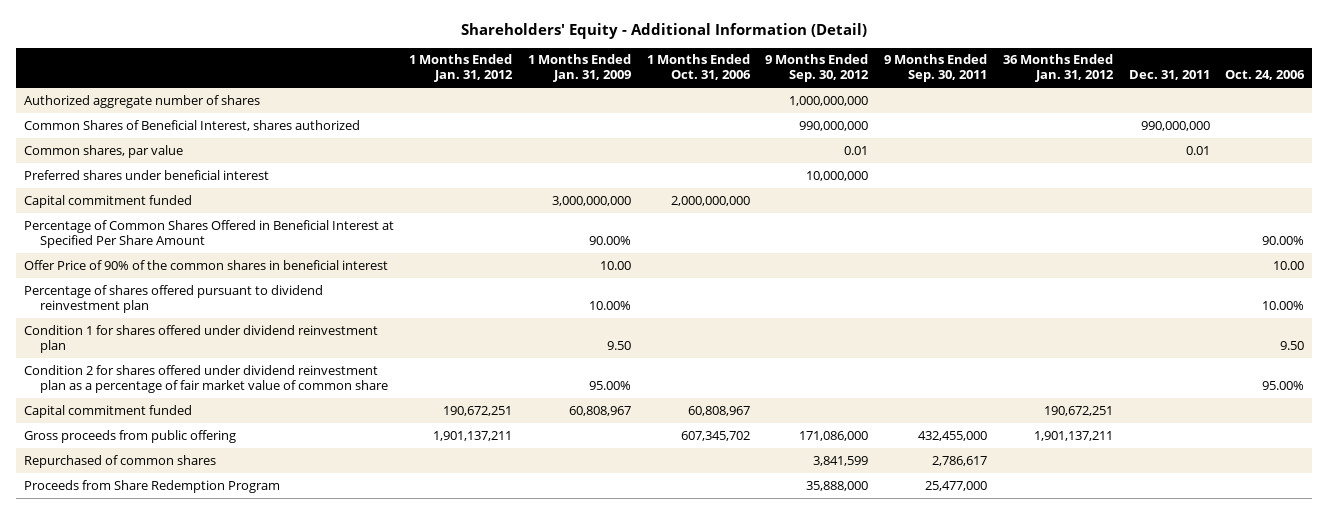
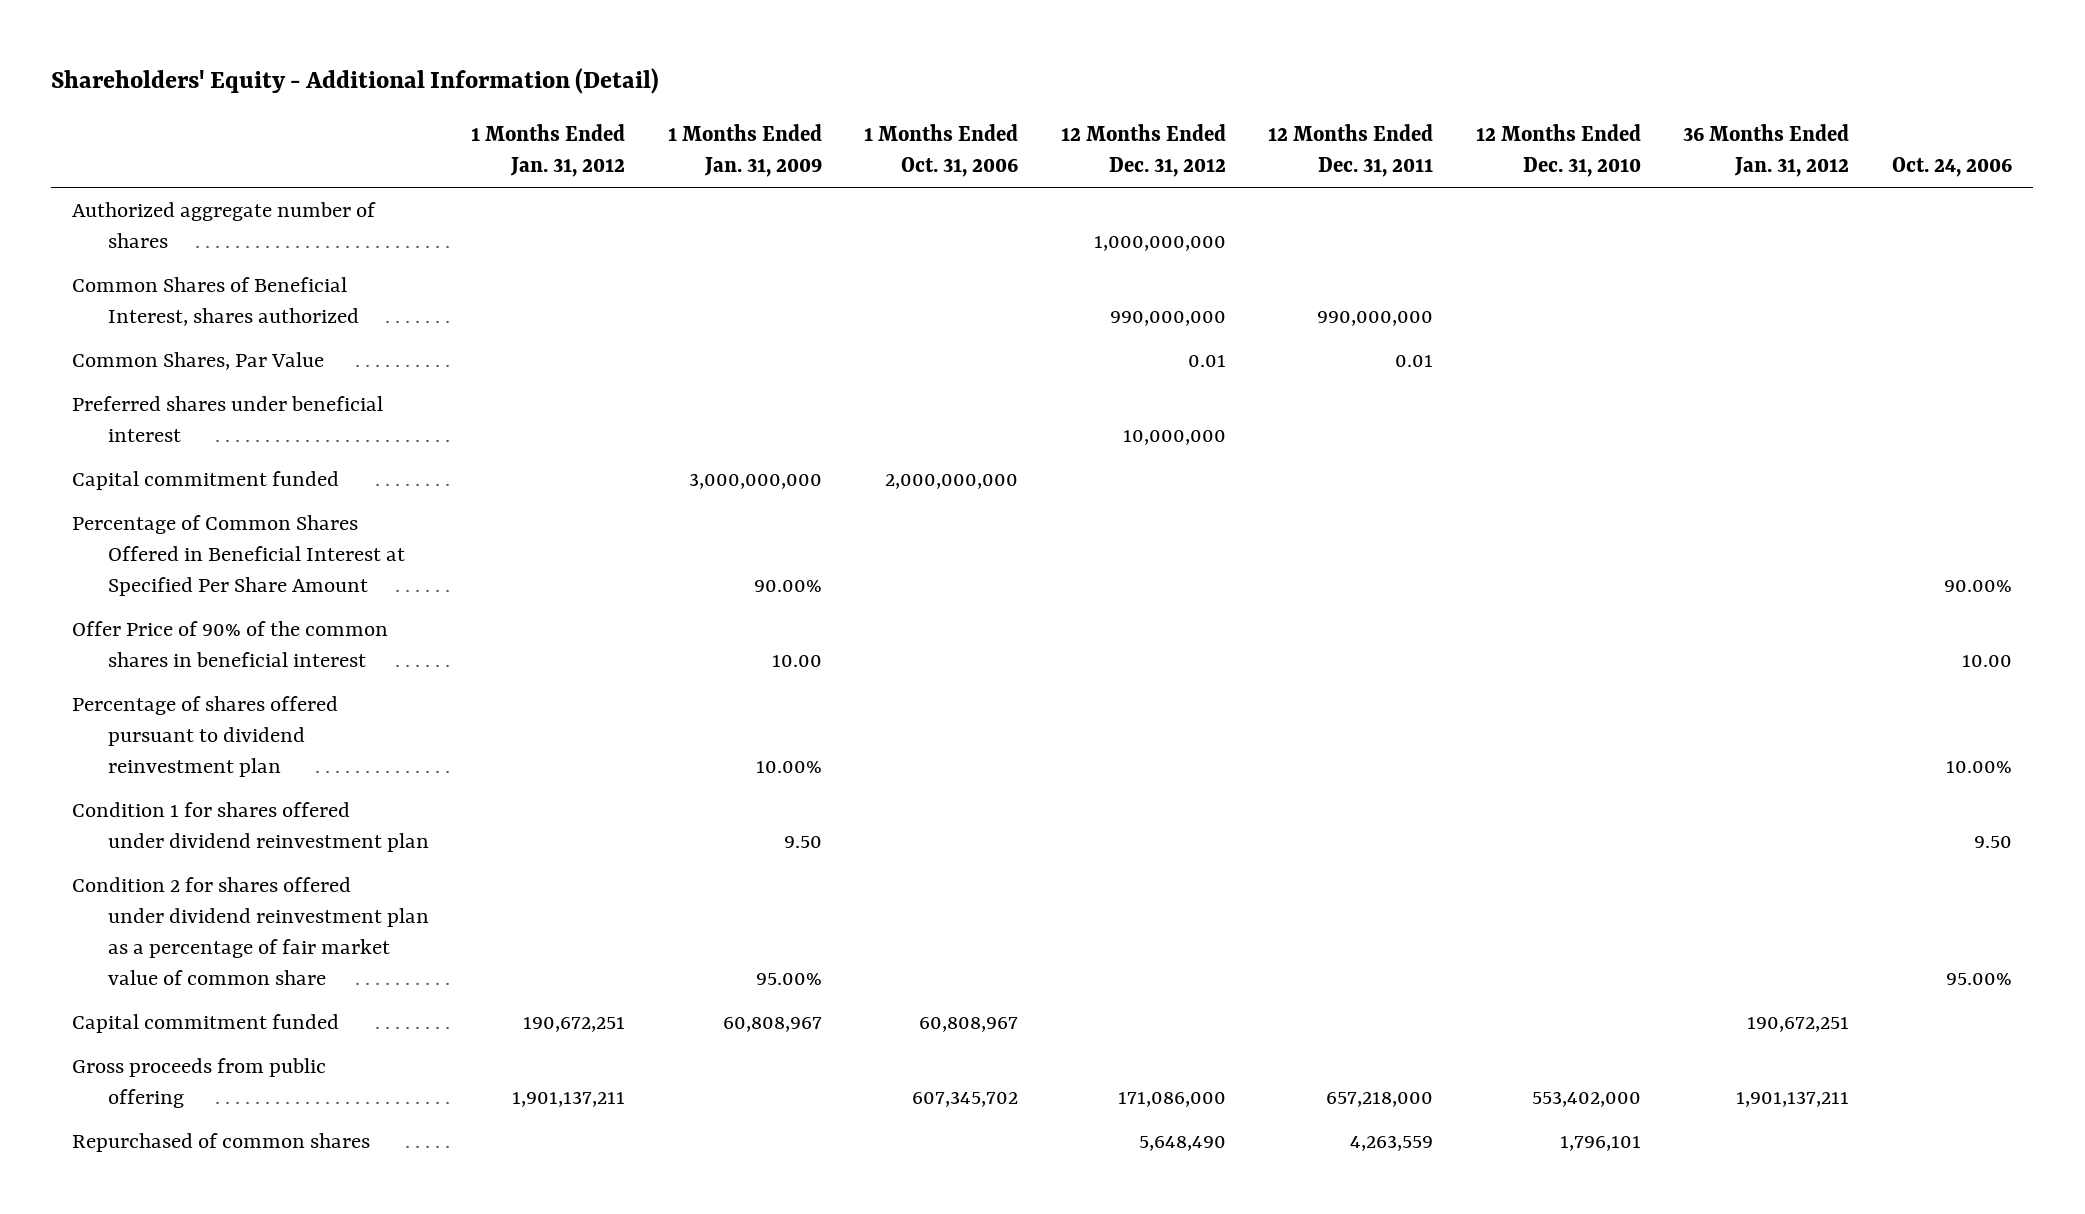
- | 1 Months Ended Jan. 31, 2012 | 1 Months Ended Jan. 31, 2009 | 1 Months Ended Oct. 31, 2006 | 9 Months Ended Sep. 30, 2012 | 9 Months Ended Sep. 30, 2011 | 36 Months Ended Jan. 31, 2012 | Dec. 31, 2011 | Oct. 24, 2006
+ | 1 Months Ended Jan. 31, 2012 | 1 Months Ended Jan. 31, 2009 | 1 Months Ended Oct. 31, 2006 | 12 Months Ended Dec. 31, 2012 | 12 Months Ended Dec. 31, 2011 | 12 Months Ended Dec. 31, 2010 | 36 Months Ended Jan. 31, 2012 | Oct. 24, 2006
- Common shares, par value | | | | 0.01 | | | 0.01 |
+ Common Shares, Par Value | | | | 0.01 | 0.01 | | |
- Proceeds from Share Redemption Program | | | | 35,888,000 | 25,477,000 | | |

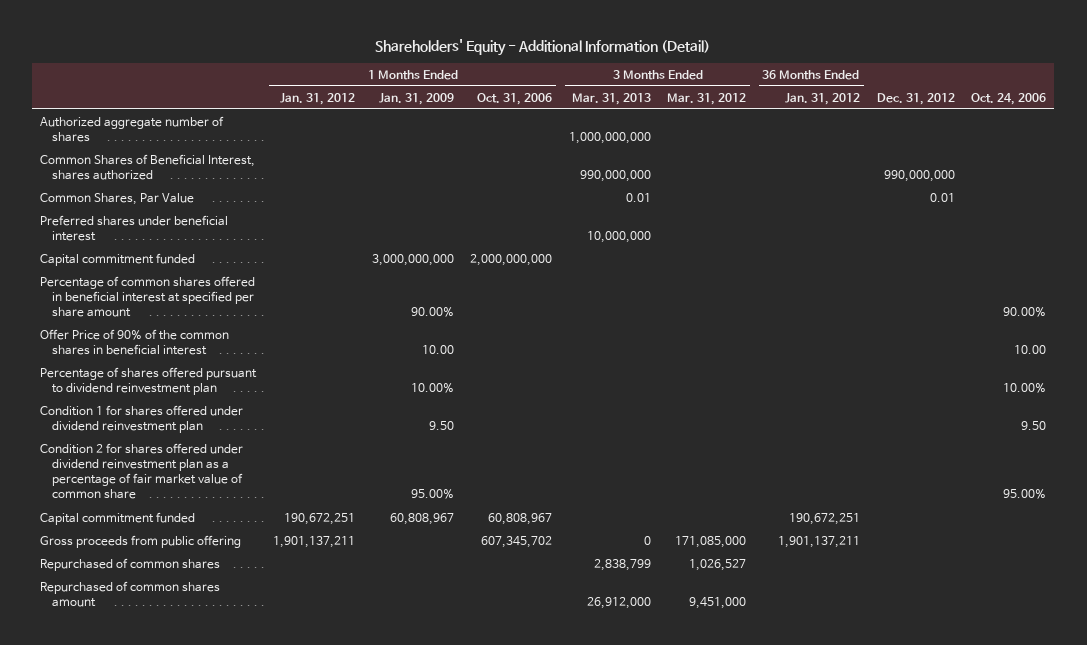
- | 1 Months Ended Jan. 31, 2012 | 1 Months Ended Jan. 31, 2009 | 1 Months Ended Oct. 31, 2006 | 12 Months Ended Dec. 31, 2012 | 12 Months Ended Dec. 31, 2011 | 12 Months Ended Dec. 31, 2010 | 36 Months Ended Jan. 31, 2012 | Oct. 24, 2006
+ | 1 Months Ended Jan. 31, 2012 | 1 Months Ended Jan. 31, 2009 | 1 Months Ended Oct. 31, 2006 | 3 Months Ended Mar. 31, 2013 | 3 Months Ended Mar. 31, 2012 | 36 Months Ended Jan. 31, 2012 | Dec. 31, 2012 | Oct. 24, 2006
- Percentage of Common Shares Offered in Beneficial Interest at Specified Per Share Amount | | 90.00% | | | | | | 90.00%
+ Percentage of common shares offered in beneficial interest at specified per share amount | | 90.00% | | | | | | 90.00%
+ Repurchased of common shares amount | | | | 26,912,000 | 9,451,000 | | |

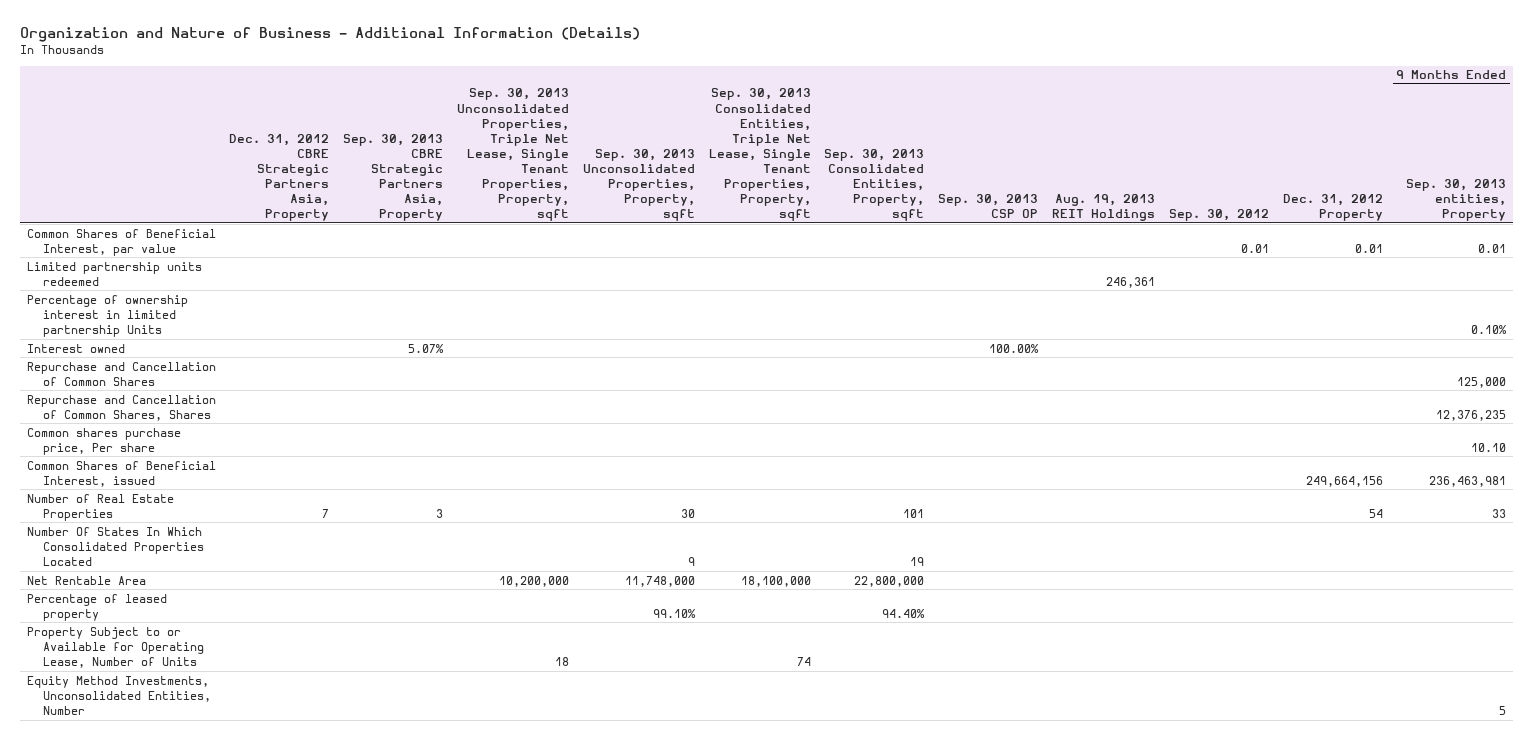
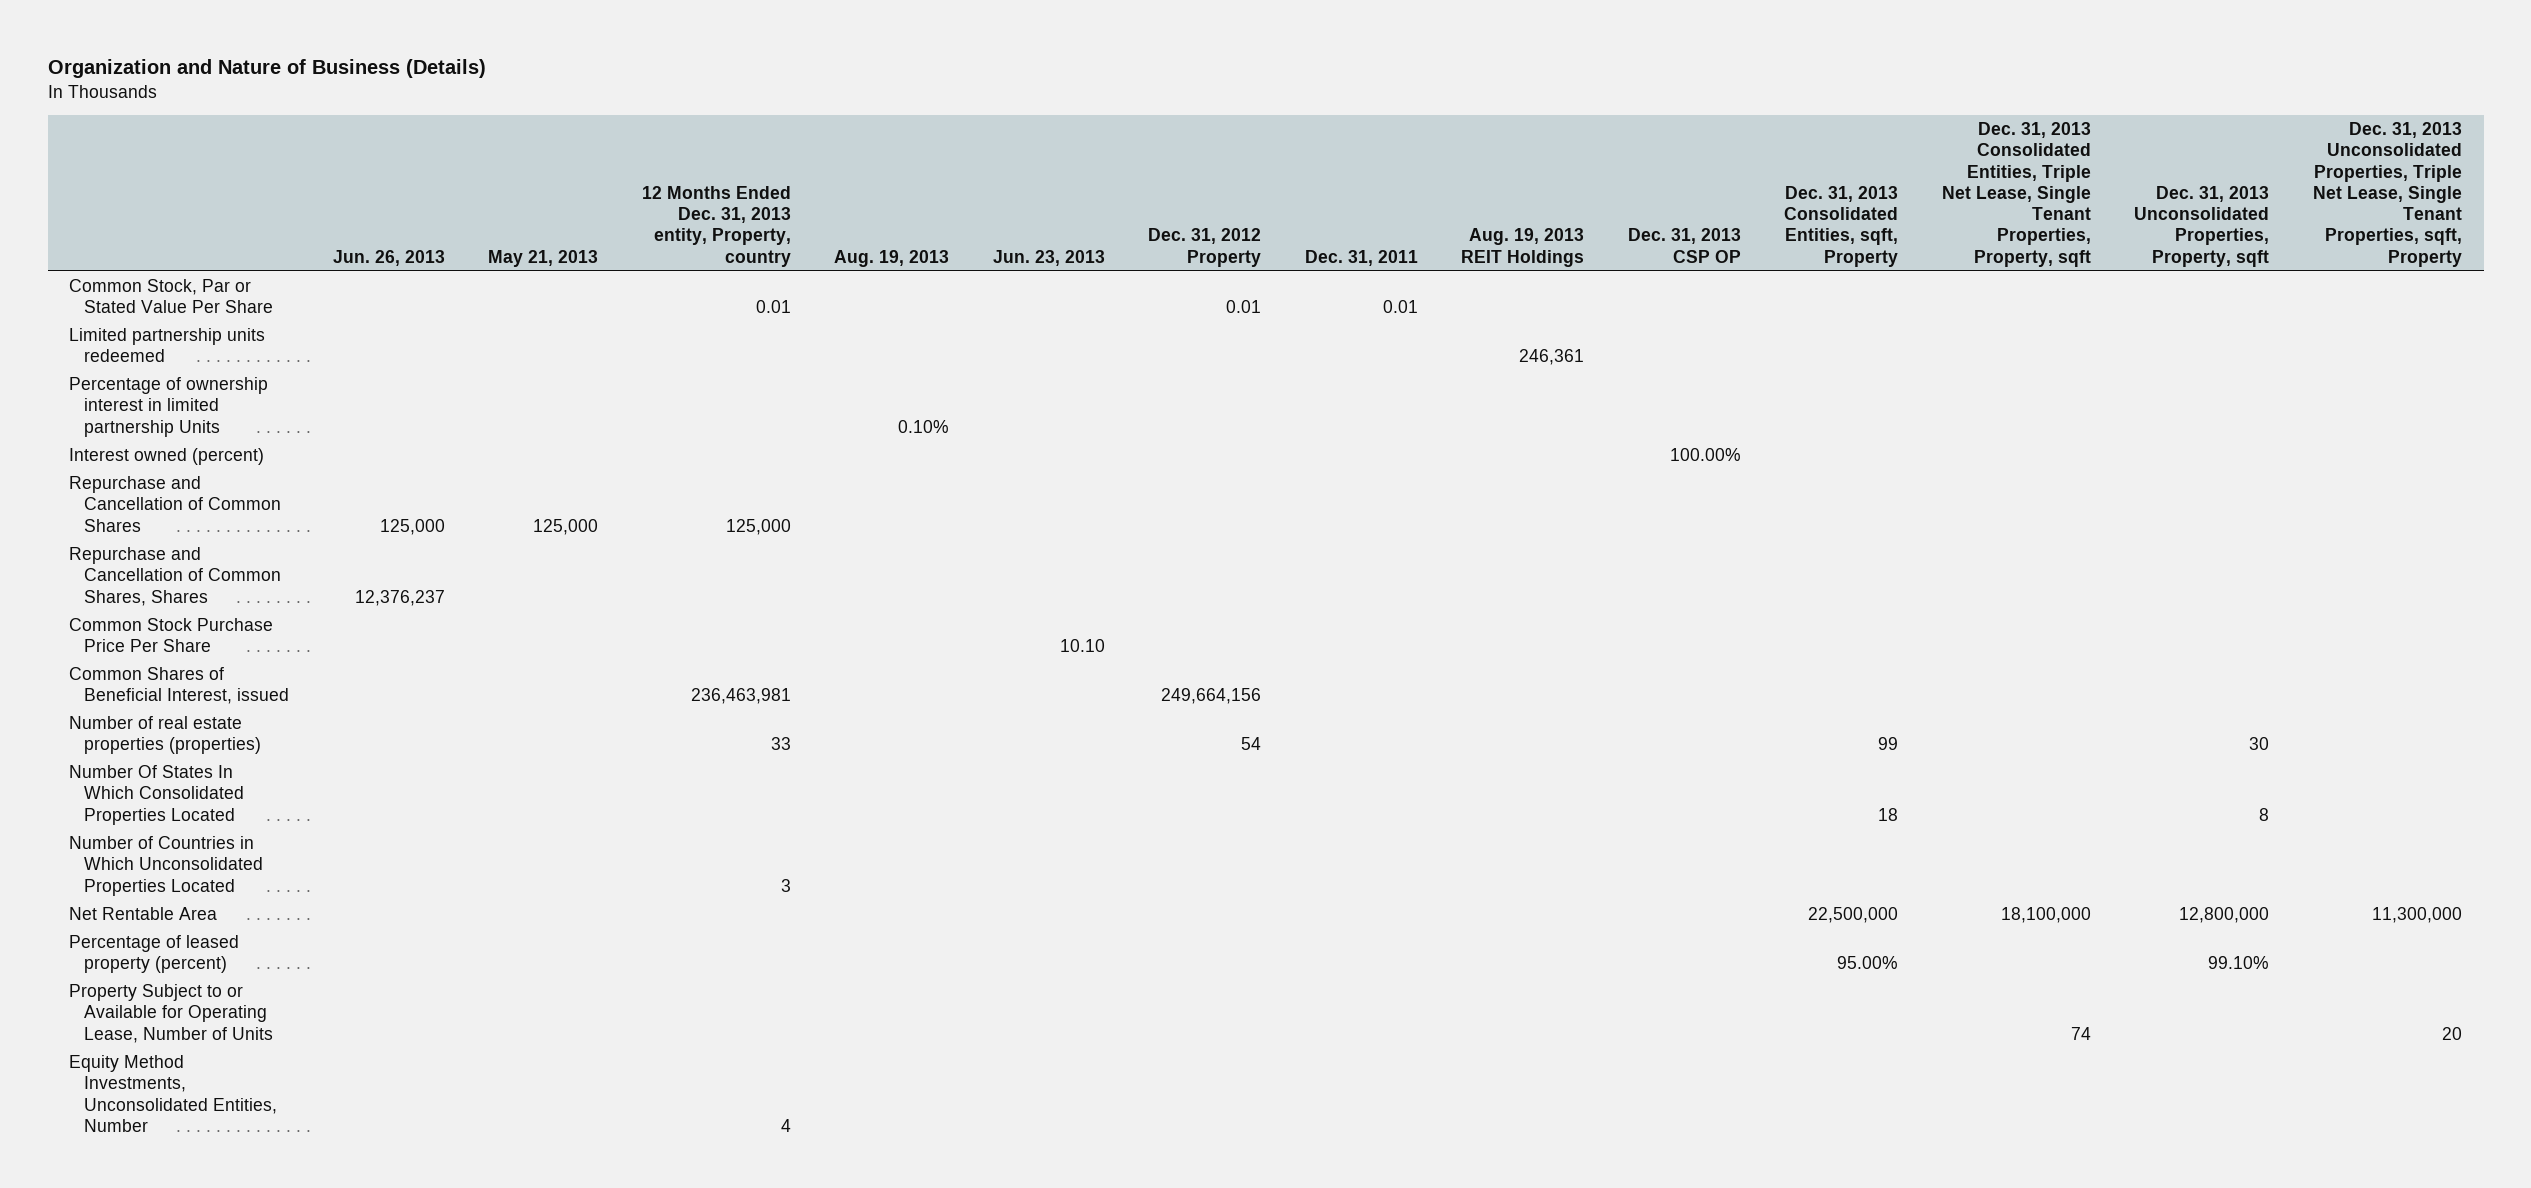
- Organization and Nature of Business - Additional Information (Details)
+ Organization and Nature of Business (Details)
- | Dec. 31, 2012 CBRE Strategic Partners Asia, Property | Sep. 30, 2013 CBRE Strategic Partners Asia, Property | Sep. 30, 2013 Unconsolidated Properties, Triple Net Lease, Single Tenant Properties, Property, sqft | Sep. 30, 2013 Unconsolidated Properties, Property, sqft | Sep. 30, 2013 Consolidated Entities, Triple Net Lease, Single Tenant Properties, Property, sqft | Sep. 30, 2013 Consolidated Entities, Property, sqft | Sep. 30, 2013 CSP OP | Aug. 19, 2013 REIT Holdings | Sep. 30, 2012 | Dec. 31, 2012 Property | 9 Months Ended Sep. 30, 2013 entities, Property
+ | Jun. 26, 2013 | May 21, 2013 | 12 Months Ended Dec. 31, 2013 entity, Property, country | Aug. 19, 2013 | Jun. 23, 2013 | Dec. 31, 2012 Property | Dec. 31, 2011 | Aug. 19, 2013 REIT Holdings | Dec. 31, 2013 CSP OP | Dec. 31, 2013 Consolidated Entities, sqft, Property | Dec. 31, 2013 Consolidated Entities, Triple Net Lease, Single Tenant Properties, Property, sqft | Dec. 31, 2013 Unconsolidated Properties, Property, sqft | Dec. 31, 2013 Unconsolidated Properties, Triple Net Lease, Single Tenant Properties, sqft, Property
- Common Shares of Beneficial Interest, par value | | | | | | | | | 0.01 | 0.01 | 0.01
+ Common Stock, Par or Stated Value Per Share | | | 0.01 | | | 0.01 | 0.01 | | | | | |
- Interest owned | | 5.07% | | | | | 100.00% | | | |
+ Interest owned (percent) | | | | | | | | | 100.00% | | | |
- Common shares purchase price, Per share | | | | | | | | | | | 10.10
+ Common Stock Purchase Price Per Share | | | | | 10.10 | | | | | | | |
- Number of Real Estate Properties | 7 | 3 | | 30 | | 101 | | | | 54 | 33
+ Number of real estate properties (properties) | | | 33 | | | 54 | | | | 99 | | 30 |
+ Number of Countries in Which Unconsolidated Properties Located | | | 3 | | | | | | | | | |
- Percentage of leased property | | | | 99.10% | | 94.40% | | | | |
+ Percentage of leased property (percent) | | | | | | | | | | 95.00% | | 99.10% |

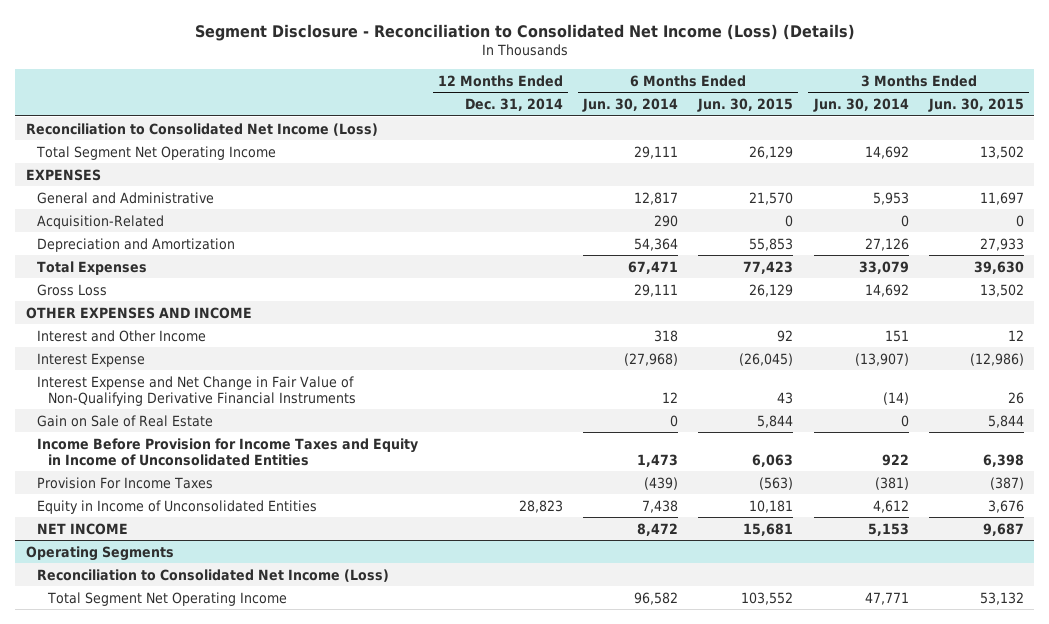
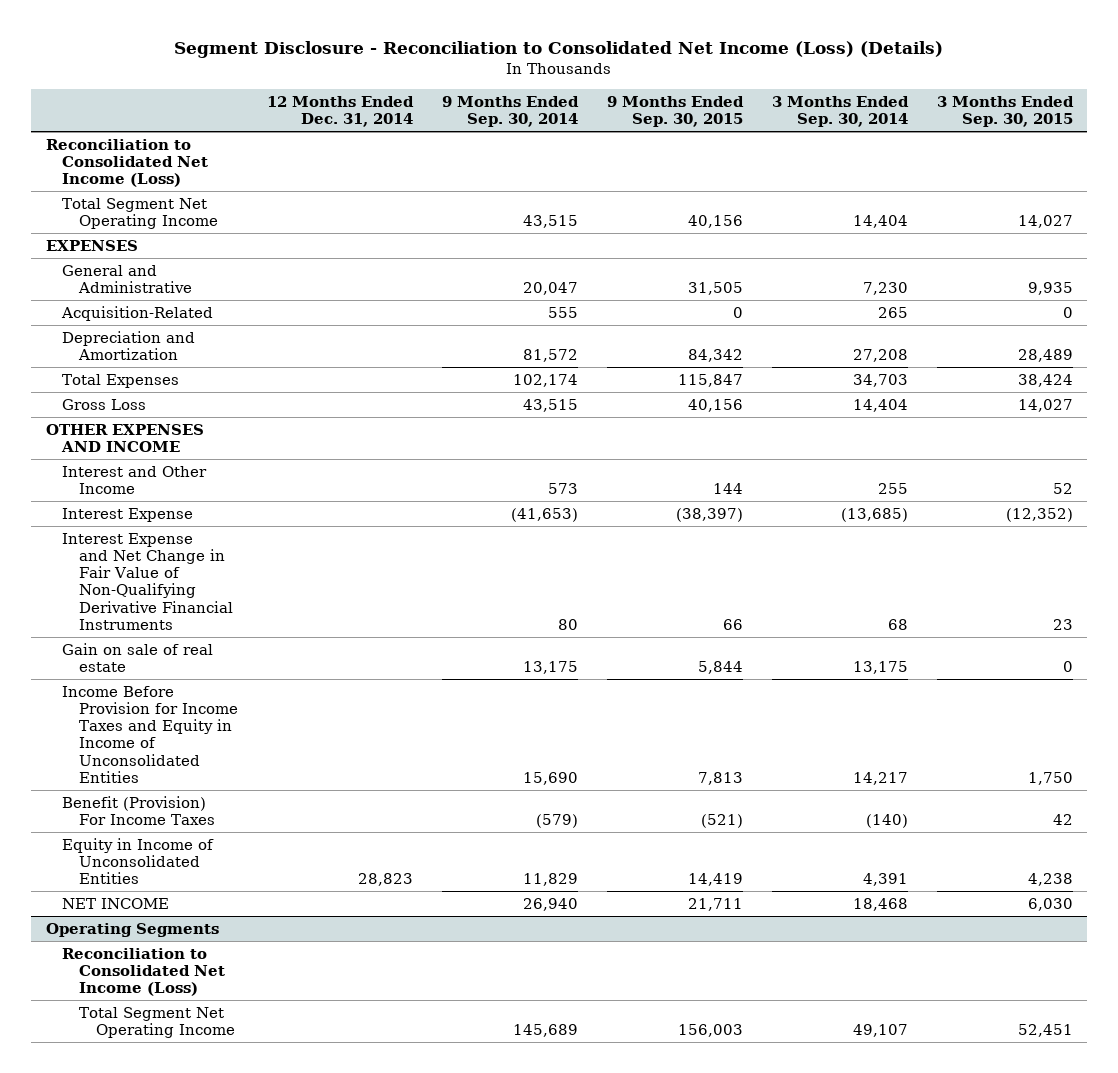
- | 12 Months Ended Dec. 31, 2014 | 6 Months Ended Jun. 30, 2014 | 6 Months Ended Jun. 30, 2015 | 3 Months Ended Jun. 30, 2014 | 3 Months Ended Jun. 30, 2015
+ | 12 Months Ended Dec. 31, 2014 | 9 Months Ended Sep. 30, 2014 | 9 Months Ended Sep. 30, 2015 | 3 Months Ended Sep. 30, 2014 | 3 Months Ended Sep. 30, 2015
- Gain on Sale of Real Estate | | 0 | 5,844 | 0 | 5,844
+ Gain on sale of real estate | | 13,175 | 5,844 | 13,175 | 0
- Provision For Income Taxes | | (439) | (563) | (381) | (387)
+ Benefit (Provision) For Income Taxes | | (579) | (521) | (140) | 42

